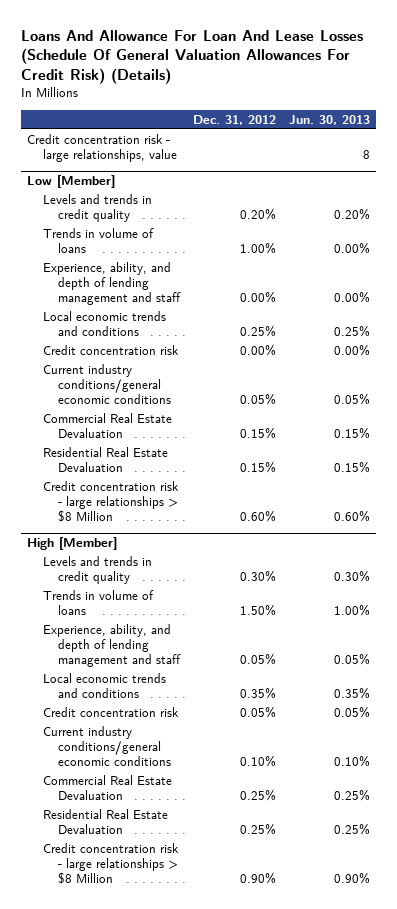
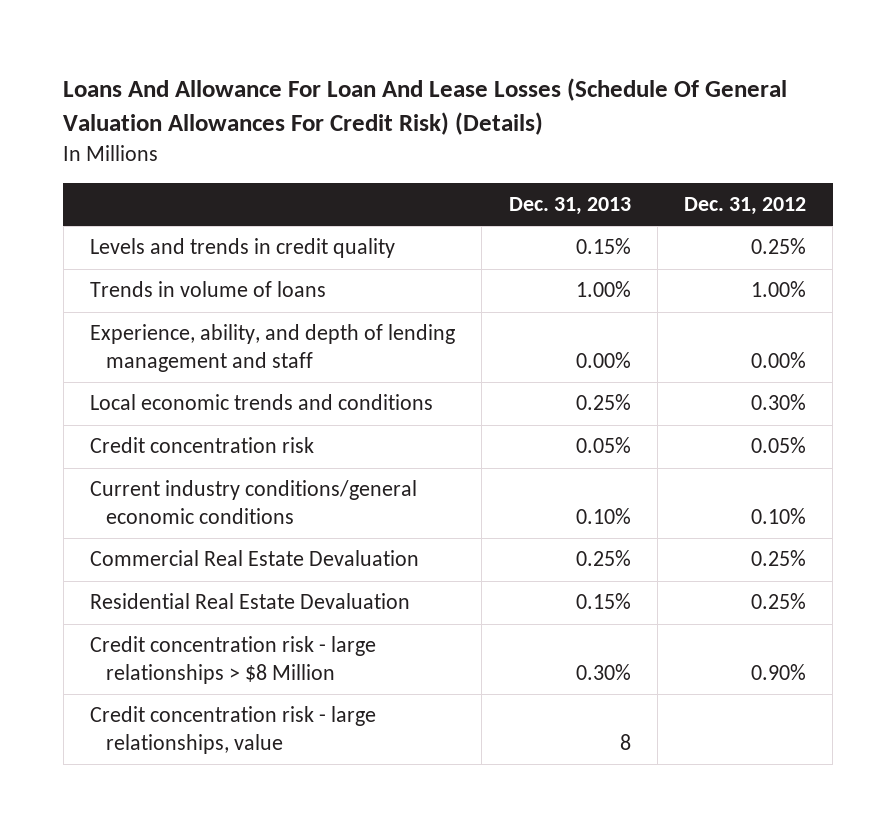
- | Dec. 31, 2012 | Jun. 30, 2013
+ | Dec. 31, 2013 | Dec. 31, 2012
- Low [Member]
- Levels and trends in credit quality | 0.20% | 0.20%
+ Levels and trends in credit quality | 0.15% | 0.25%
- Local economic trends and conditions | 0.25% | 0.25%
- Credit concentration risk | 0.00% | 0.00%
- Current industry conditions/general economic conditions | 0.05% | 0.05%
- Commercial Real Estate Devaluation | 0.15% | 0.15%
- Residential Real Estate Devaluation | 0.15% | 0.15%
- Credit concentration risk - large relationships > $8 Million | 0.60% | 0.60%
- High [Member]
- Levels and trends in credit quality | 0.30% | 0.30%
- Trends in volume of loans | 1.50% | 1.00%
- Experience, ability, and depth of lending management and staff | 0.05% | 0.05%
- Local economic trends and conditions | 0.35% | 0.35%
+ Local economic trends and conditions | 0.25% | 0.30%
moved down: Credit concentration risk - large relationships, value | 8 |

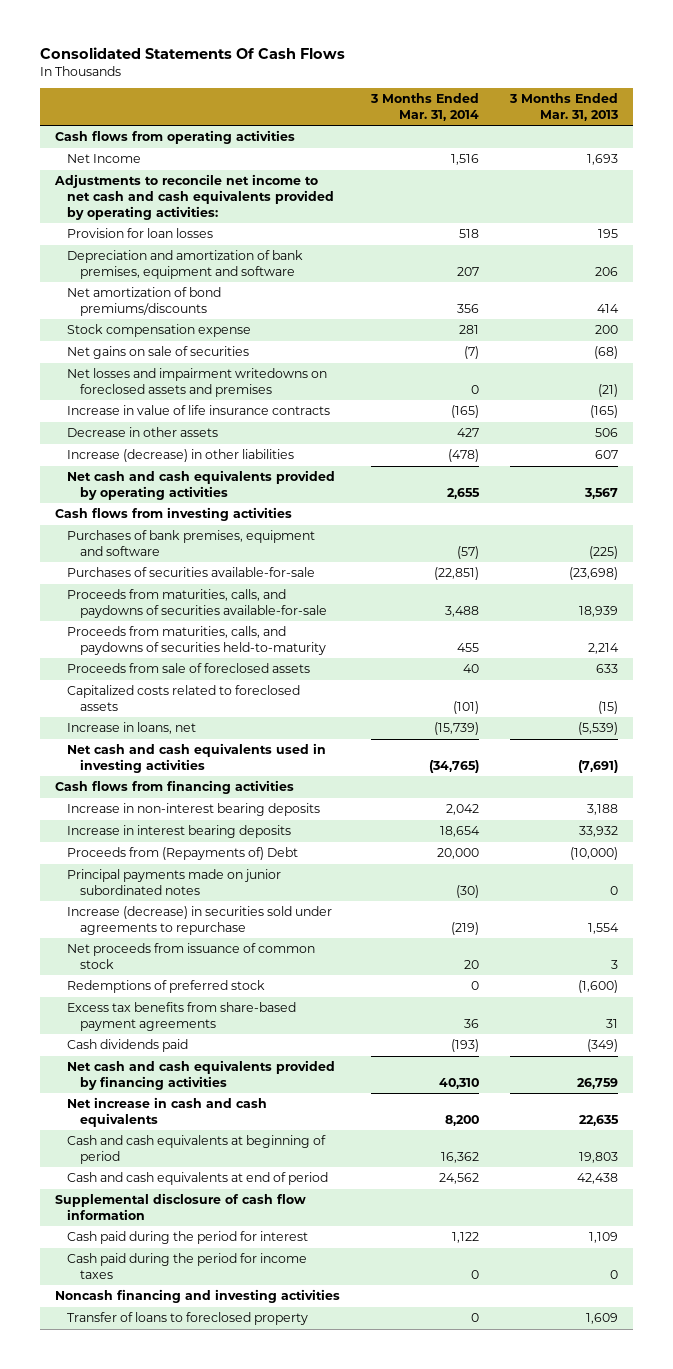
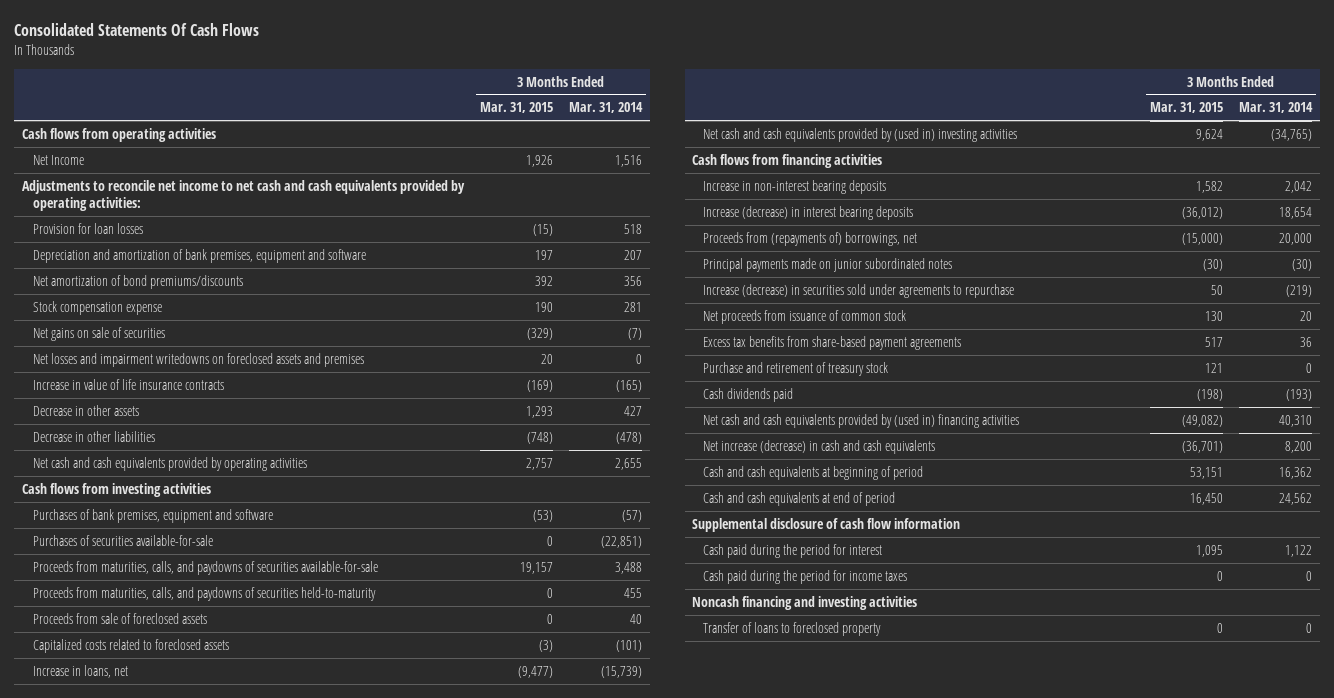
- | 3 Months Ended Mar. 31, 2014 | 3 Months Ended Mar. 31, 2013
+ | 3 Months Ended Mar. 31, 2015 | 3 Months Ended Mar. 31, 2014
- Increase (decrease) in other liabilities | (478) | 607
+ Decrease in other liabilities | (748) | (478)
- Net cash and cash equivalents used in investing activities | (34,765) | (7,691)
+ Net cash and cash equivalents provided by (used in) investing activities | 9,624 | (34,765)
- Increase in interest bearing deposits | 18,654 | 33,932
- Proceeds from (Repayments of) Debt | 20,000 | (10,000)
+ Increase (decrease) in interest bearing deposits | (36,012) | 18,654
+ Proceeds from (repayments of) borrowings, net | (15,000) | 20,000
- Redemptions of preferred stock | 0 | (1,600)
+ Purchase and retirement of treasury stock | 121 | 0
- Net cash and cash equivalents provided by financing activities | 40,310 | 26,759
- Net increase in cash and cash equivalents | 8,200 | 22,635
+ Net cash and cash equivalents provided by (used in) financing activities | (49,082) | 40,310
+ Net increase (decrease) in cash and cash equivalents | (36,701) | 8,200

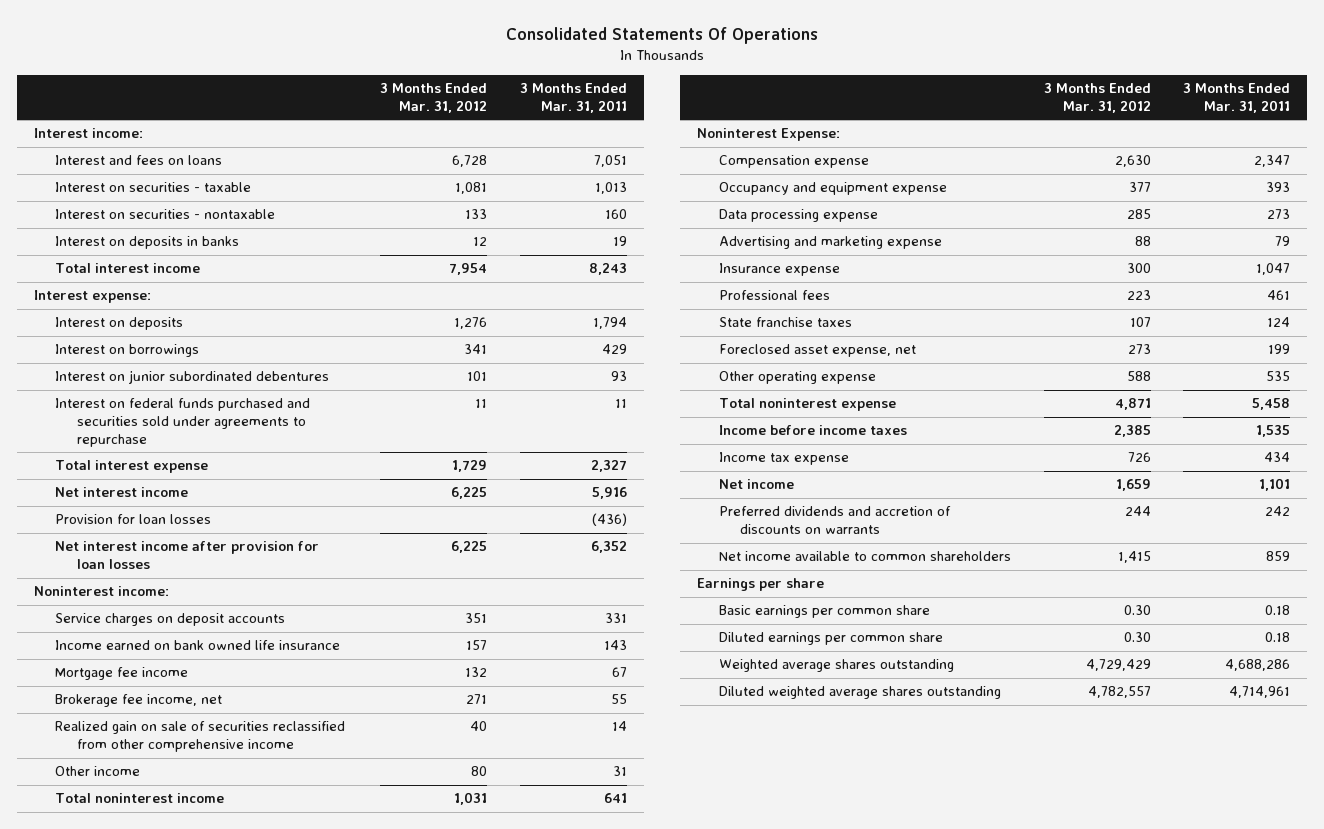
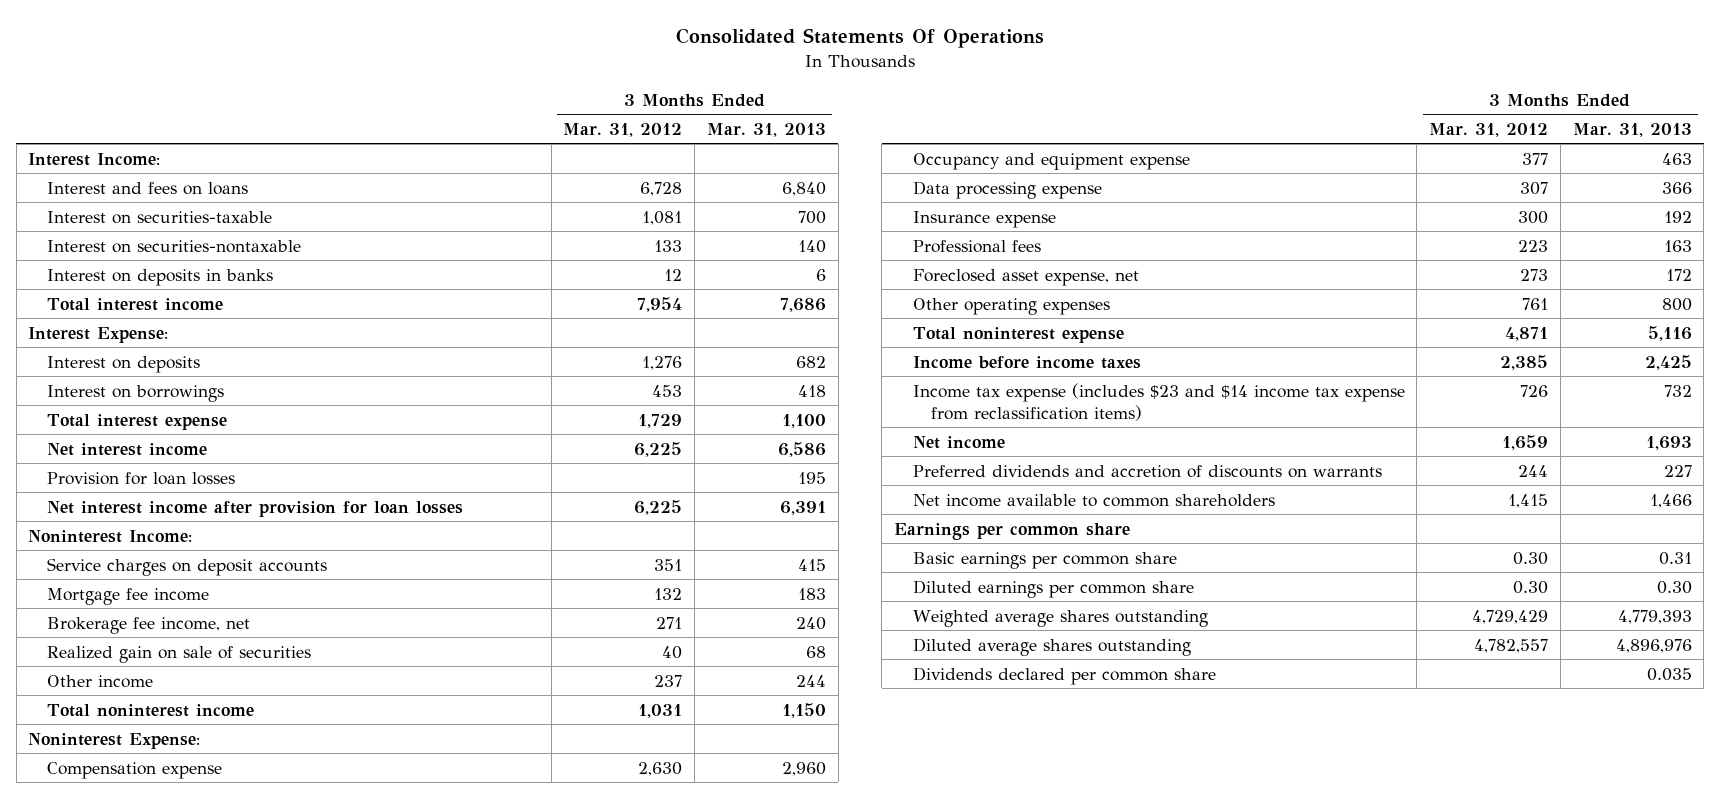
- | 3 Months Ended Mar. 31, 2012 | 3 Months Ended Mar. 31, 2011
+ | 3 Months Ended Mar. 31, 2012 | 3 Months Ended Mar. 31, 2013
- Interest income:
+ Interest Income:
- Interest on securities - taxable | 1,081 | 1,013
- Interest on securities - nontaxable | 133 | 160
+ Interest on securities-taxable | 1,081 | 700
+ Interest on securities-nontaxable | 133 | 140
- Interest expense:
+ Interest Expense:
- Interest on borrowings | 341 | 429
- Interest on junior subordinated debentures | 101 | 93
- Interest on federal funds purchased and securities sold under agreements to repurchase | 11 | 11
+ Interest on borrowings | 453 | 418
- Noninterest income:
+ Noninterest Income:
- Income earned on bank owned life insurance | 157 | 143
- Realized gain on sale of securities reclassified from other comprehensive income | 40 | 14
- Other income | 80 | 31
+ Realized gain on sale of securities | 40 | 68
+ Other income | 237 | 244
- Data processing expense | 285 | 273
- Advertising and marketing expense | 88 | 79
+ Data processing expense | 307 | 366
- State franchise taxes | 107 | 124
- Other operating expense | 588 | 535
+ Other operating expenses | 761 | 800
- Income tax expense | 726 | 434
+ Income tax expense (includes $23 and $14 income tax expense from reclassification items) | 726 | 732
- Earnings per share
+ Earnings per common share
- Diluted weighted average shares outstanding | 4,782,557 | 4,714,961
+ Diluted average shares outstanding | 4,782,557 | 4,896,976
+ Dividends declared per common share | | 0.035

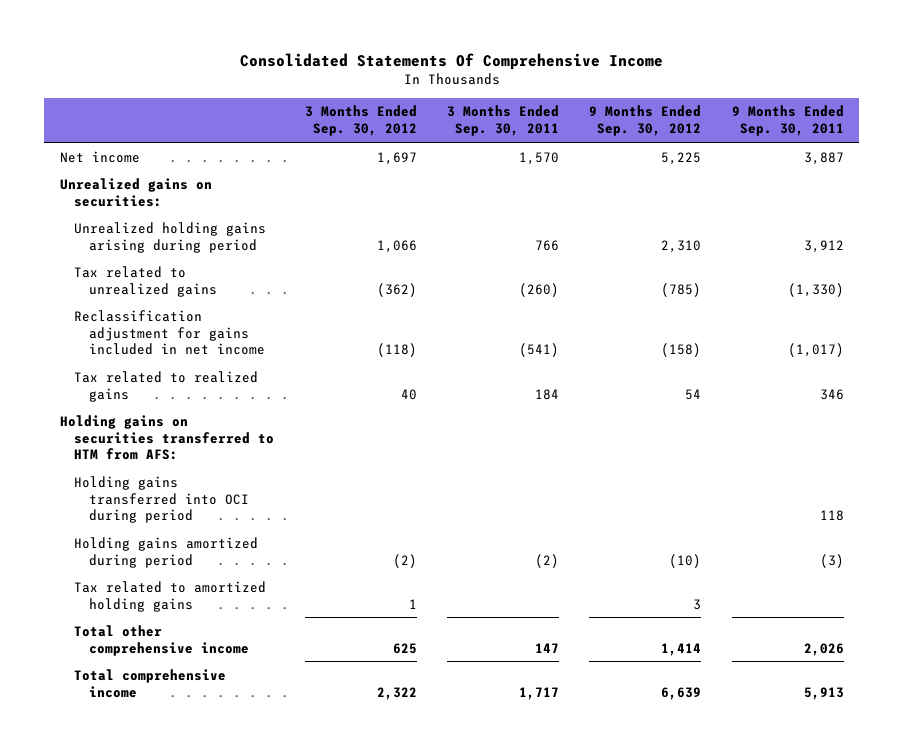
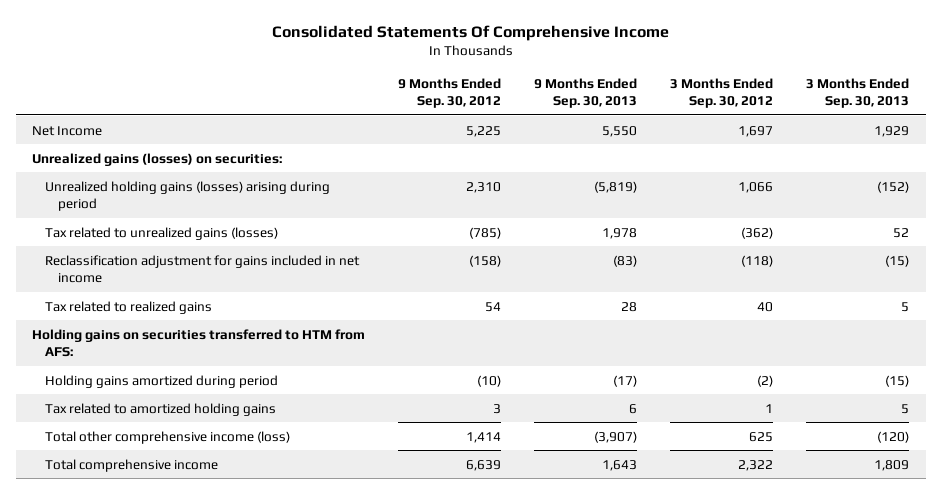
- | 3 Months Ended Sep. 30, 2012 | 3 Months Ended Sep. 30, 2011 | 9 Months Ended Sep. 30, 2012 | 9 Months Ended Sep. 30, 2011
+ | 9 Months Ended Sep. 30, 2012 | 9 Months Ended Sep. 30, 2013 | 3 Months Ended Sep. 30, 2012 | 3 Months Ended Sep. 30, 2013
- Net income | 1,697 | 1,570 | 5,225 | 3,887
- Unrealized gains on securities:
- Unrealized holding gains arising during period | 1,066 | 766 | 2,310 | 3,912
- Tax related to unrealized gains | (362) | (260) | (785) | (1,330)
+ Net Income | 5,225 | 5,550 | 1,697 | 1,929
+ Unrealized gains (losses) on securities:
+ Unrealized holding gains (losses) arising during period | 2,310 | (5,819) | 1,066 | (152)
+ Tax related to unrealized gains (losses) | (785) | 1,978 | (362) | 52
- Holding gains transferred into OCI during period | | | | 118
- Total other comprehensive income | 625 | 147 | 1,414 | 2,026
+ Total other comprehensive income (loss) | 1,414 | (3,907) | 625 | (120)

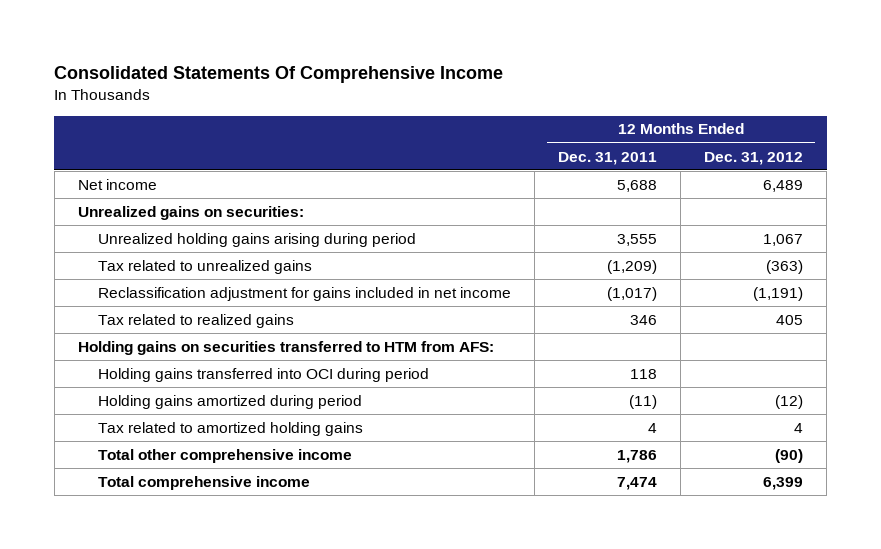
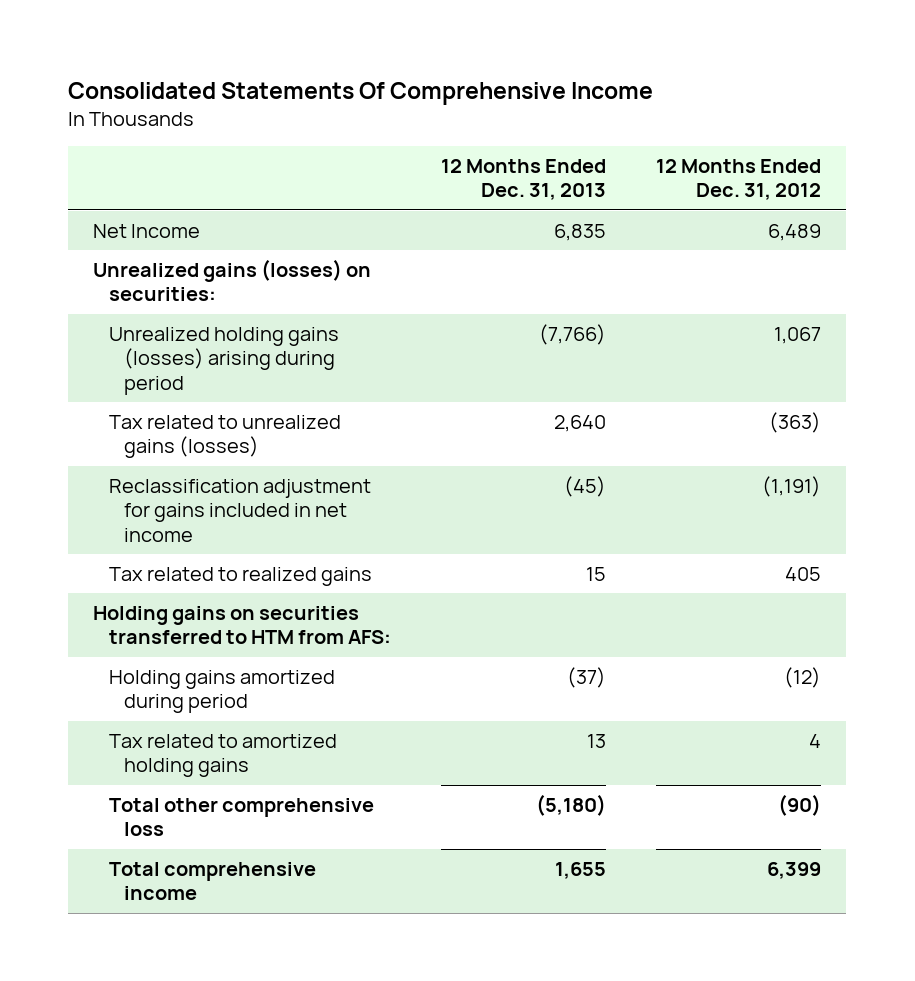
- | 12 Months Ended Dec. 31, 2011 | 12 Months Ended Dec. 31, 2012
+ | 12 Months Ended Dec. 31, 2013 | 12 Months Ended Dec. 31, 2012
- Net income | 5,688 | 6,489
- Unrealized gains on securities:
- Unrealized holding gains arising during period | 3,555 | 1,067
- Tax related to unrealized gains | (1,209) | (363)
+ Net Income | 6,835 | 6,489
+ Unrealized gains (losses) on securities:
+ Unrealized holding gains (losses) arising during period | (7,766) | 1,067
+ Tax related to unrealized gains (losses) | 2,640 | (363)
- Holding gains transferred into OCI during period | 118 |
- Total other comprehensive income | 1,786 | (90)
+ Total other comprehensive loss | (5,180) | (90)

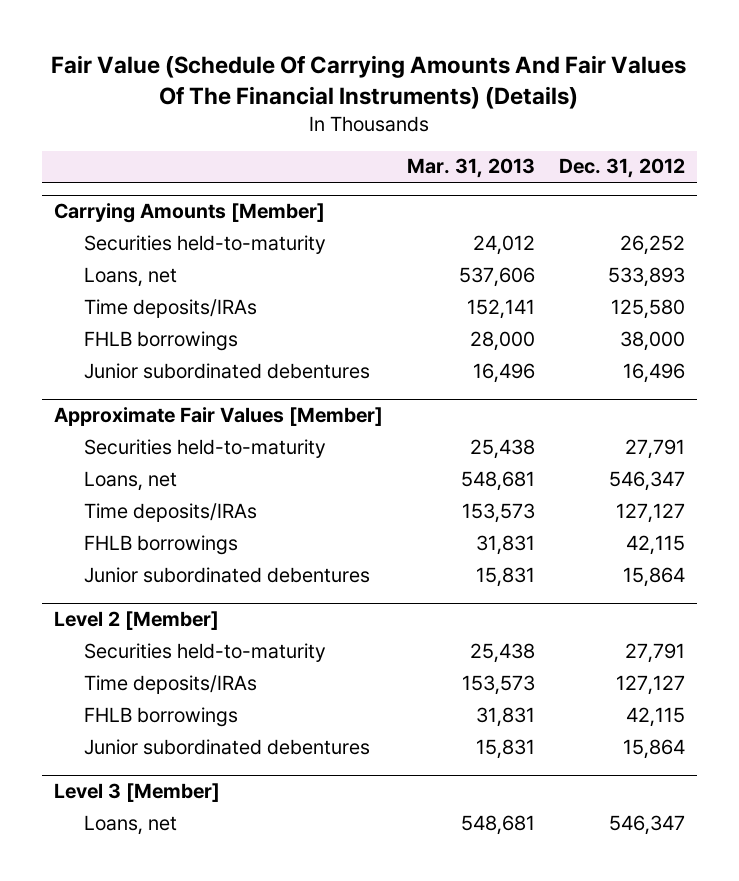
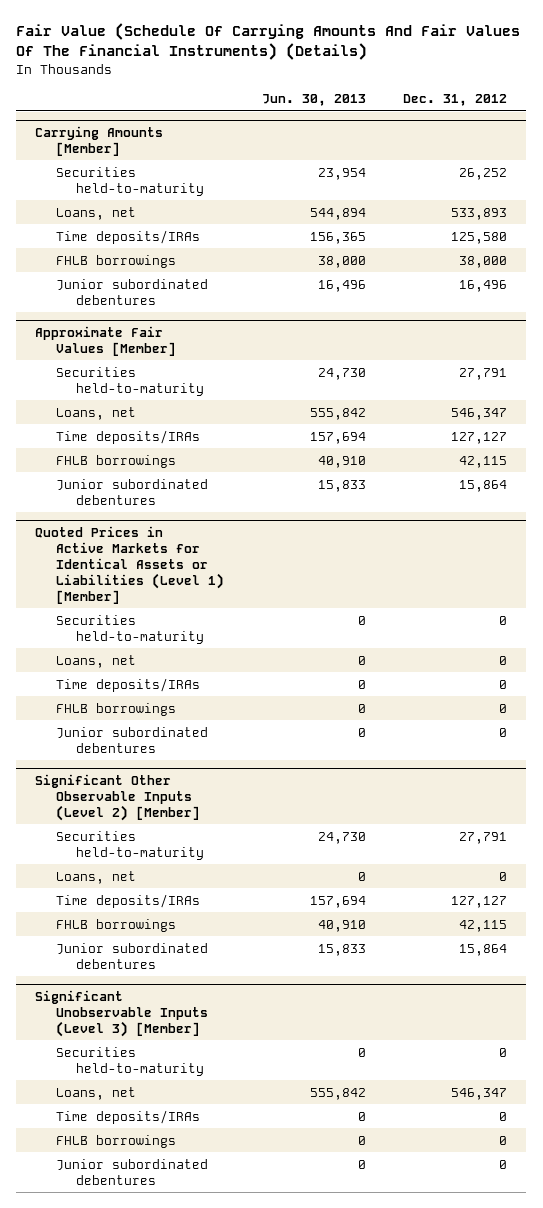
- | Mar. 31, 2013 | Dec. 31, 2012
+ | Jun. 30, 2013 | Dec. 31, 2012
- Level 2 [Member]
+ Quoted Prices in Active Markets for Identical Assets or Liabilities (Level 1) [Member]
+ Securities held-to-maturity | 0 | 0
+ Loans, net | 0 | 0
+ Time deposits/IRAs | 0 | 0
+ FHLB borrowings | 0 | 0
+ Junior subordinated debentures | 0 | 0
+ Significant Other Observable Inputs (Level 2) [Member]
+ Loans, net | 0 | 0
- Level 3 [Member]
+ Significant Unobservable Inputs (Level 3) [Member]
+ Securities held-to-maturity | 0 | 0
+ Time deposits/IRAs | 0 | 0
+ FHLB borrowings | 0 | 0
+ Junior subordinated debentures | 0 | 0

